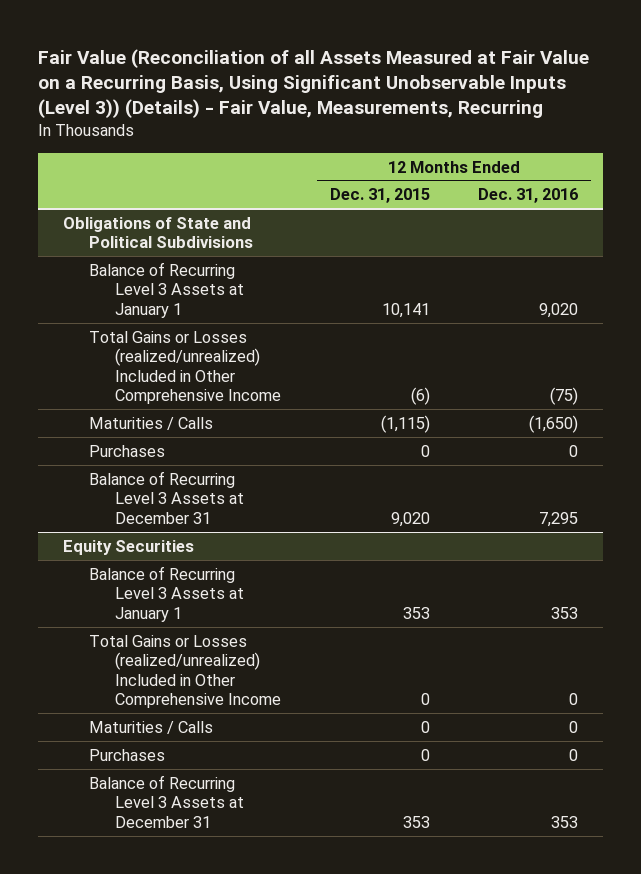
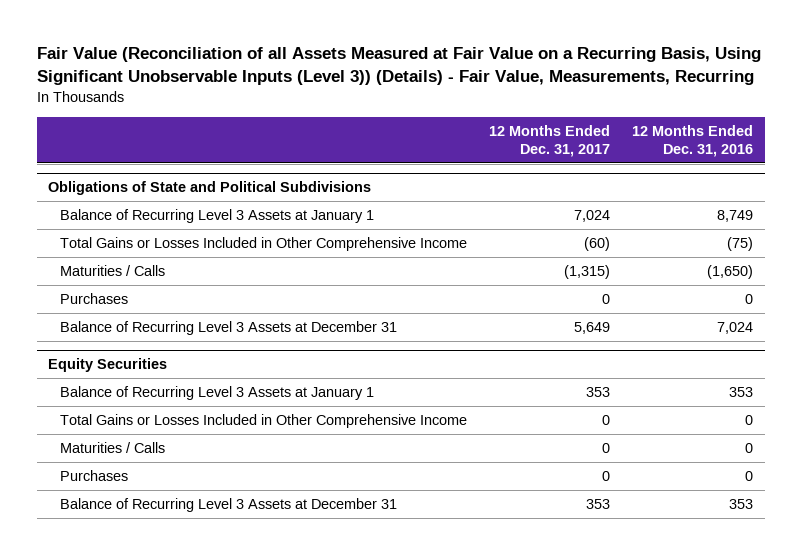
- | 12 Months Ended Dec. 31, 2015 | 12 Months Ended Dec. 31, 2016
+ | 12 Months Ended Dec. 31, 2017 | 12 Months Ended Dec. 31, 2016
@ Obligations of State and Political Subdivisions
- Balance of Recurring Level 3 Assets at January 1 | 10,141 | 9,020
- Total Gains or Losses (realized/unrealized) Included in Other Comprehensive Income | (6) | (75)
+ Balance of Recurring Level 3 Assets at January 1 | 7,024 | 8,749
+ Total Gains or Losses Included in Other Comprehensive Income | (60) | (75)
- Balance of Recurring Level 3 Assets at December 31 | 9,020 | 7,295
+ Balance of Recurring Level 3 Assets at December 31 | 5,649 | 7,024
@ Equity Securities
- Total Gains or Losses (realized/unrealized) Included in Other Comprehensive Income | 0 | 0
+ Total Gains or Losses Included in Other Comprehensive Income | 0 | 0

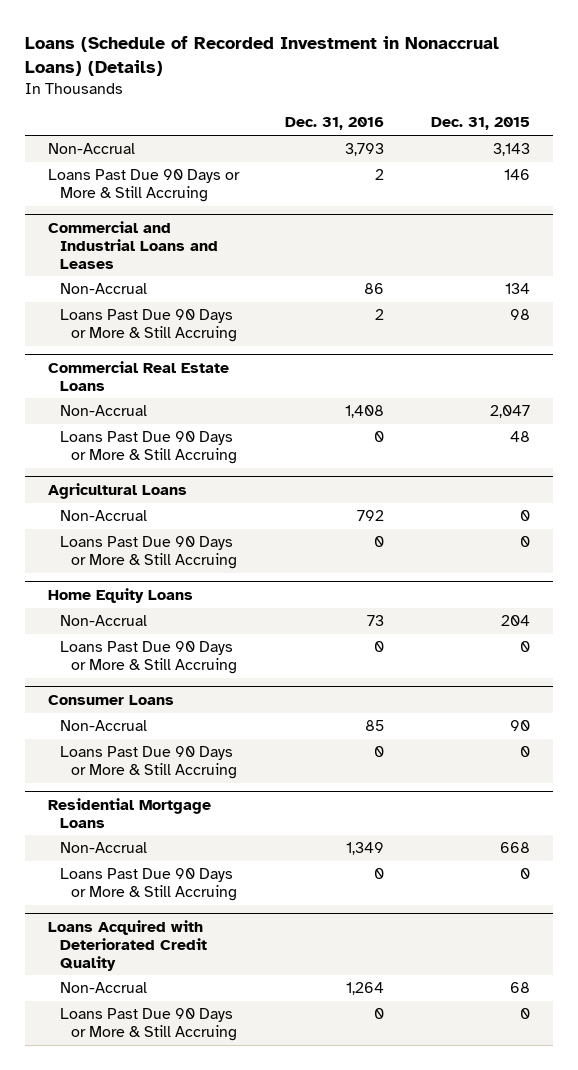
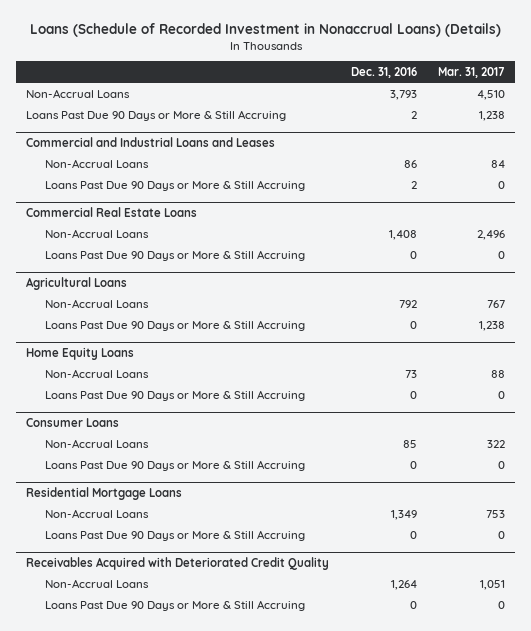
- | Dec. 31, 2016 | Dec. 31, 2015
+ | Dec. 31, 2016 | Mar. 31, 2017
- Non-Accrual | 3,793 | 3,143
+ Non-Accrual Loans | 3,793 | 4,510
@ Commercial and Industrial Loans and Leases
- Non-Accrual | 86 | 134
+ Non-Accrual Loans | 86 | 84
@ Commercial Real Estate Loans
- Non-Accrual | 1,408 | 2,047
+ Non-Accrual Loans | 1,408 | 2,496
@ Agricultural Loans
- Non-Accrual | 792 | 0
+ Non-Accrual Loans | 792 | 767
@ Home Equity Loans
- Non-Accrual | 73 | 204
+ Non-Accrual Loans | 73 | 88
@ Consumer Loans
- Non-Accrual | 85 | 90
+ Non-Accrual Loans | 85 | 322
@ Residential Mortgage Loans
- Non-Accrual | 1,349 | 668
+ Non-Accrual Loans | 1,349 | 753
- Loans Acquired with Deteriorated Credit Quality
- Non-Accrual | 1,264 | 68
+ Receivables Acquired with Deteriorated Credit Quality
+ Non-Accrual Loans | 1,264 | 1,051

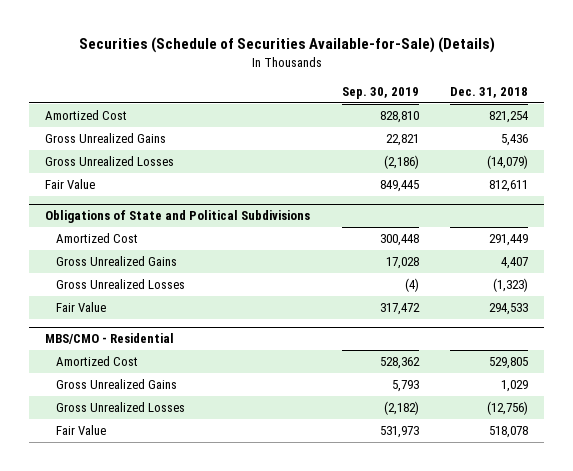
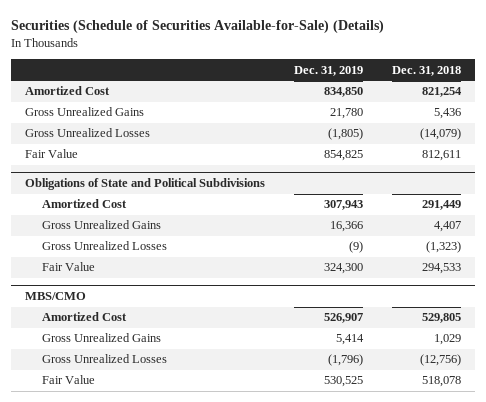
- | Sep. 30, 2019 | Dec. 31, 2018
+ | Dec. 31, 2019 | Dec. 31, 2018
- MBS/CMO - Residential
+ MBS/CMO

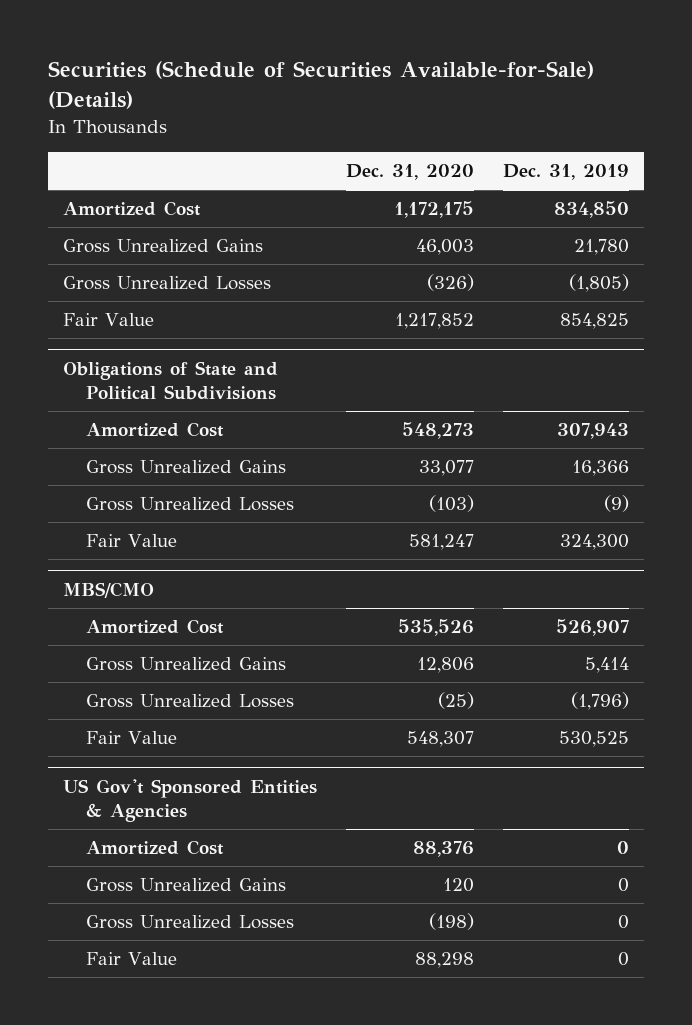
- | Dec. 31, 2019 | Dec. 31, 2018
+ | Dec. 31, 2020 | Dec. 31, 2019
+ US Gov't Sponsored Entities & Agencies
+ Amortized Cost | 88,376 | 0
+ Gross Unrealized Gains | 120 | 0
+ Gross Unrealized Losses | (198) | 0
+ Fair Value | 88,298 | 0

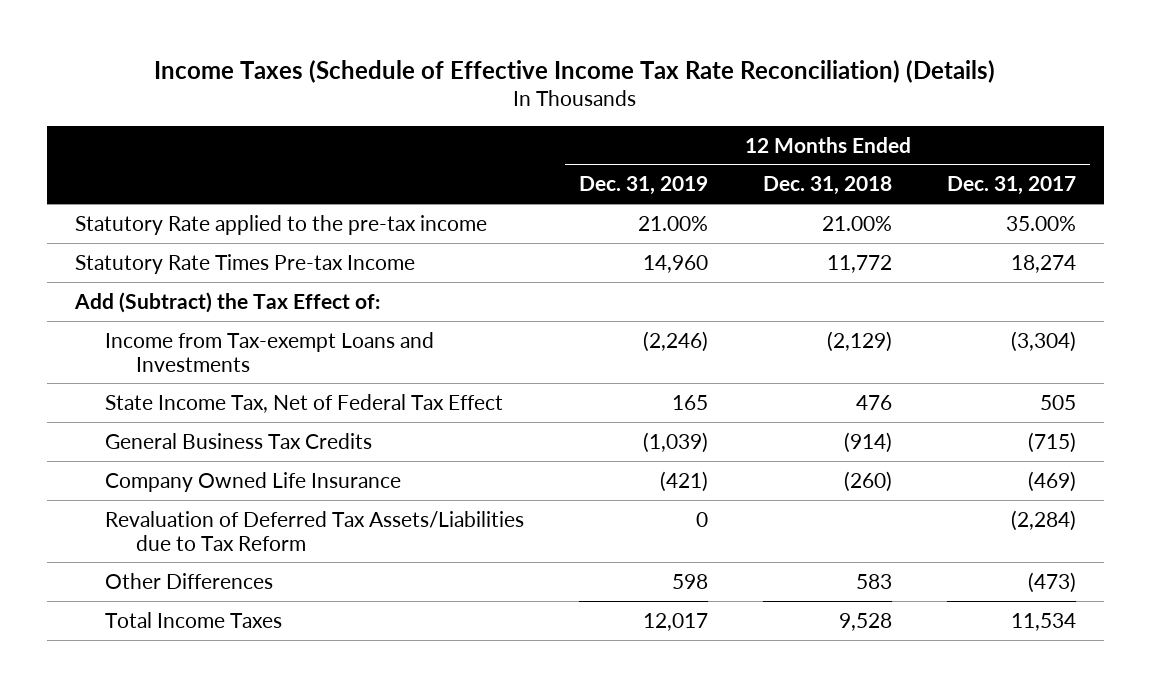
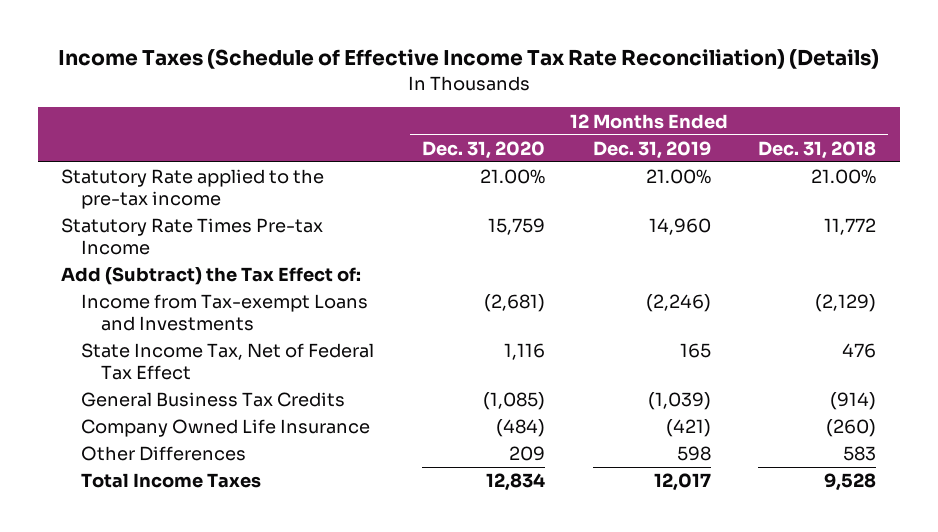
- | 12 Months Ended Dec. 31, 2019 | 12 Months Ended Dec. 31, 2018 | 12 Months Ended Dec. 31, 2017
+ | 12 Months Ended Dec. 31, 2020 | 12 Months Ended Dec. 31, 2019 | 12 Months Ended Dec. 31, 2018
- Revaluation of Deferred Tax Assets/Liabilities due to Tax Reform | 0 | | (2,284)

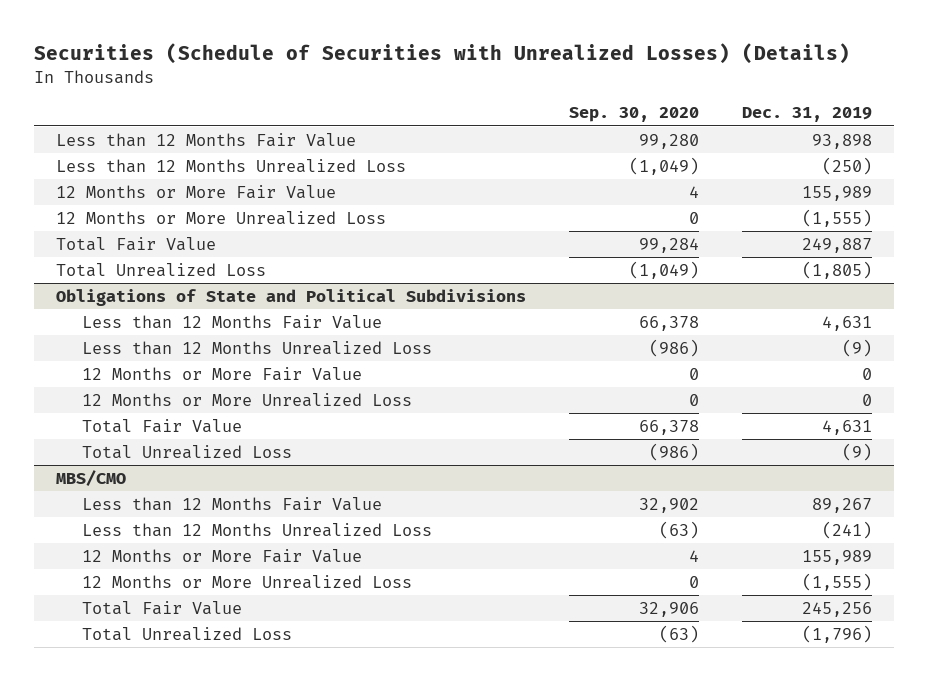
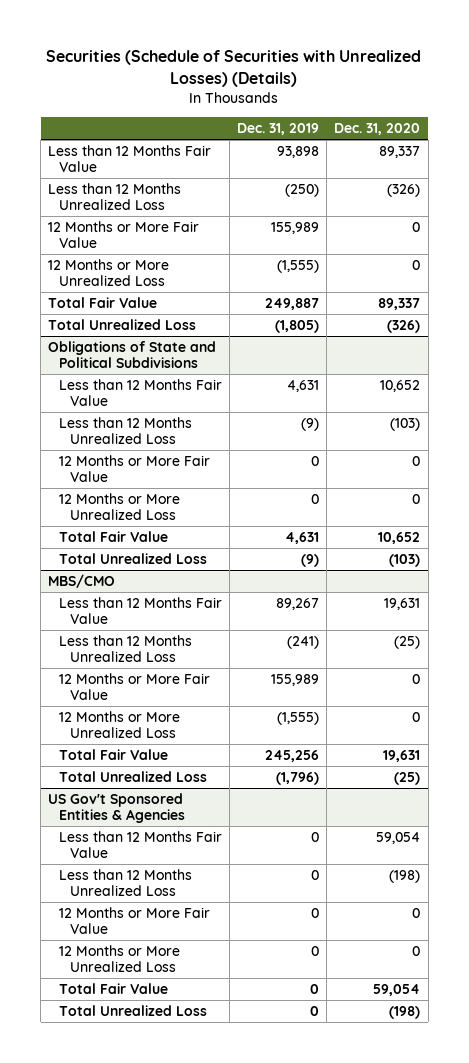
- | Sep. 30, 2020 | Dec. 31, 2019
+ | Dec. 31, 2019 | Dec. 31, 2020
+ US Gov't Sponsored Entities & Agencies
+ Less than 12 Months Fair Value | 0 | 59,054
+ Less than 12 Months Unrealized Loss | 0 | (198)
+ 12 Months or More Fair Value | 0 | 0
+ 12 Months or More Unrealized Loss | 0 | 0
+ Total Fair Value | 0 | 59,054
+ Total Unrealized Loss | 0 | (198)

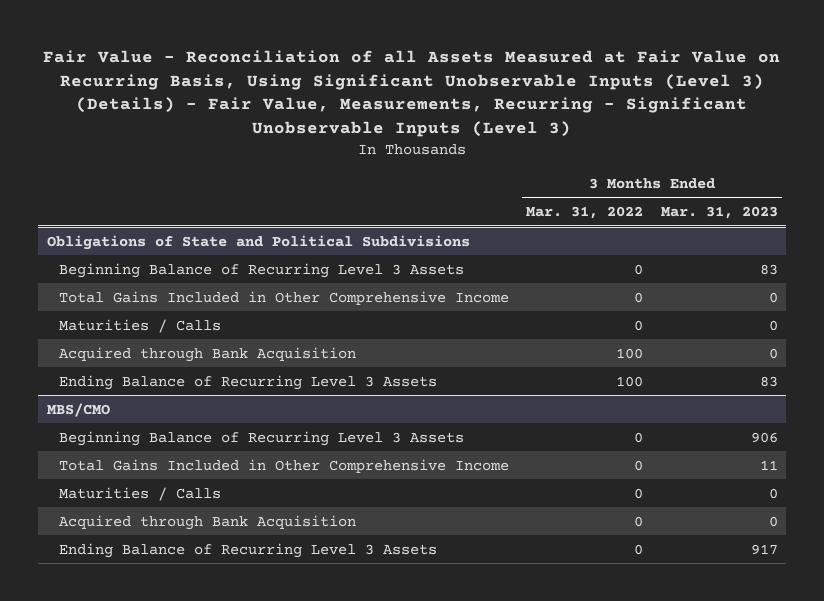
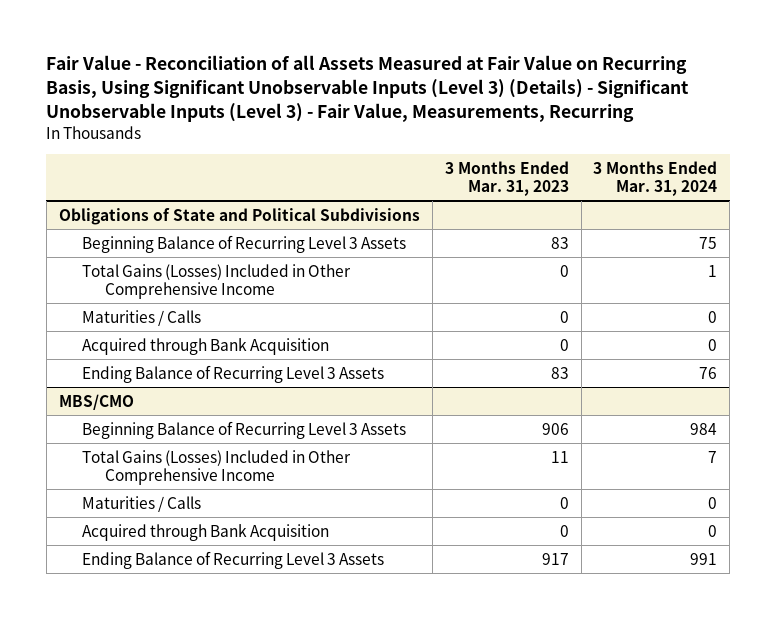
- Fair Value - Reconciliation of all Assets Measured at Fair Value on Recurring Basis, Using Significant Unobservable Inputs (Level 3) (Details) - Fair Value, Measurements, Recurring - Significant Unobservable Inputs (Level 3)
+ Fair Value - Reconciliation of all Assets Measured at Fair Value on Recurring Basis, Using Significant Unobservable Inputs (Level 3) (Details) - Significant Unobservable Inputs (Level 3) - Fair Value, Measurements, Recurring
- | 3 Months Ended Mar. 31, 2022 | 3 Months Ended Mar. 31, 2023
+ | 3 Months Ended Mar. 31, 2023 | 3 Months Ended Mar. 31, 2024
@ Obligations of State and Political Subdivisions
- Total Gains Included in Other Comprehensive Income | 0 | 0
+ Total Gains (Losses) Included in Other Comprehensive Income | 0 | 1
@ MBS/CMO
- Total Gains Included in Other Comprehensive Income | 0 | 11
+ Total Gains (Losses) Included in Other Comprehensive Income | 11 | 7

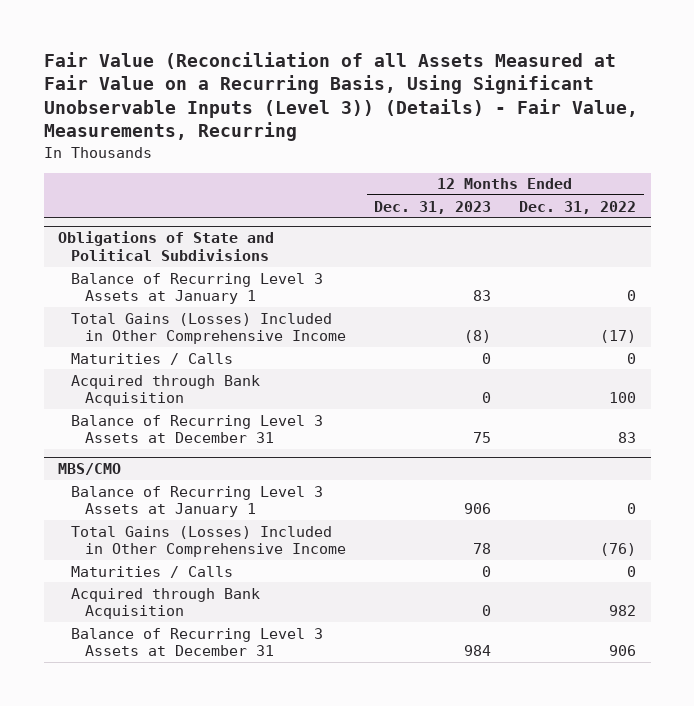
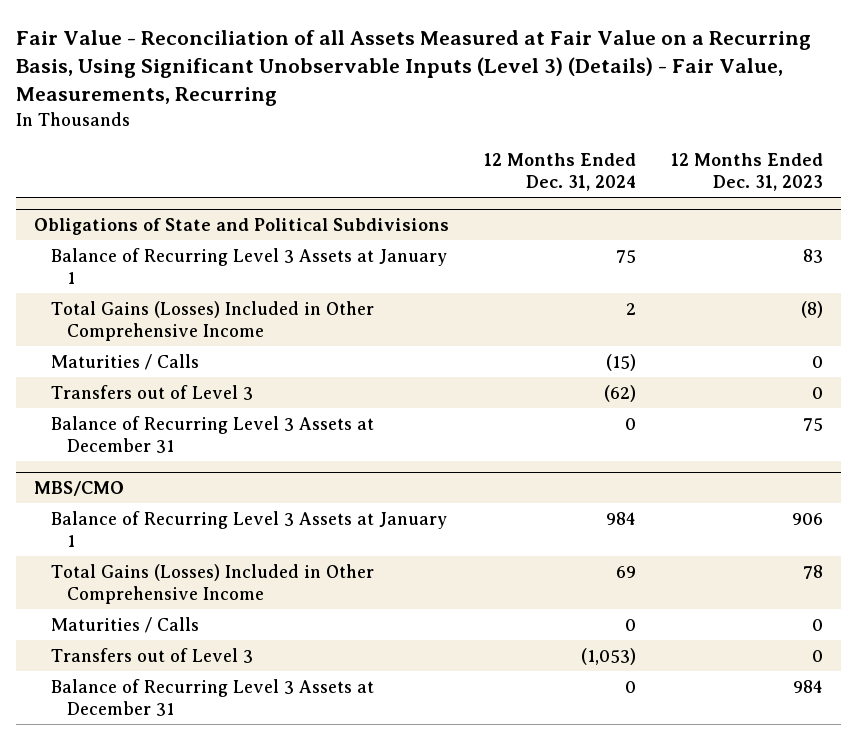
- Fair Value (Reconciliation of all Assets Measured at Fair Value on a Recurring Basis, Using Significant Unobservable Inputs (Level 3)) (Details) - Fair Value, Measurements, Recurring
+ Fair Value - Reconciliation of all Assets Measured at Fair Value on a Recurring Basis, Using Significant Unobservable Inputs (Level 3) (Details) - Fair Value, Measurements, Recurring
- | 12 Months Ended Dec. 31, 2023 | 12 Months Ended Dec. 31, 2022
+ | 12 Months Ended Dec. 31, 2024 | 12 Months Ended Dec. 31, 2023
@ Obligations of State and Political Subdivisions
- Acquired through Bank Acquisition | 0 | 100
+ Transfers out of Level 3 | (62) | 0
@ MBS/CMO
- Acquired through Bank Acquisition | 0 | 982
+ Transfers out of Level 3 | (1,053) | 0

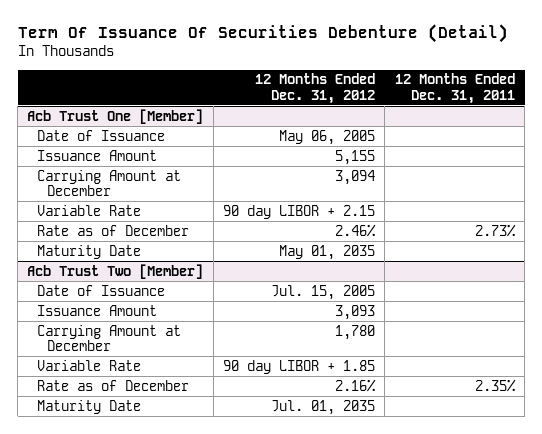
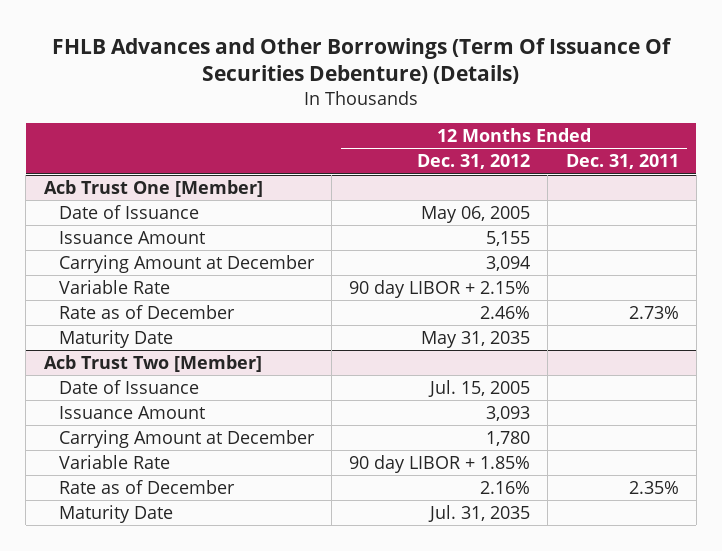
- Term Of Issuance Of Securities Debenture (Detail)
+ FHLB Advances and Other Borrowings (Term Of Issuance Of Securities Debenture) (Details)
@ Acb Trust One [Member]
- Variable Rate | 90 day LIBOR + 2.15 |
+ Variable Rate | 90 day LIBOR + 2.15% |
- Maturity Date | May 01, 2035 |
+ Maturity Date | May 31, 2035 |
@ Acb Trust Two [Member]
- Variable Rate | 90 day LIBOR + 1.85 |
+ Variable Rate | 90 day LIBOR + 1.85% |
- Maturity Date | Jul. 01, 2035 |
+ Maturity Date | Jul. 31, 2035 |

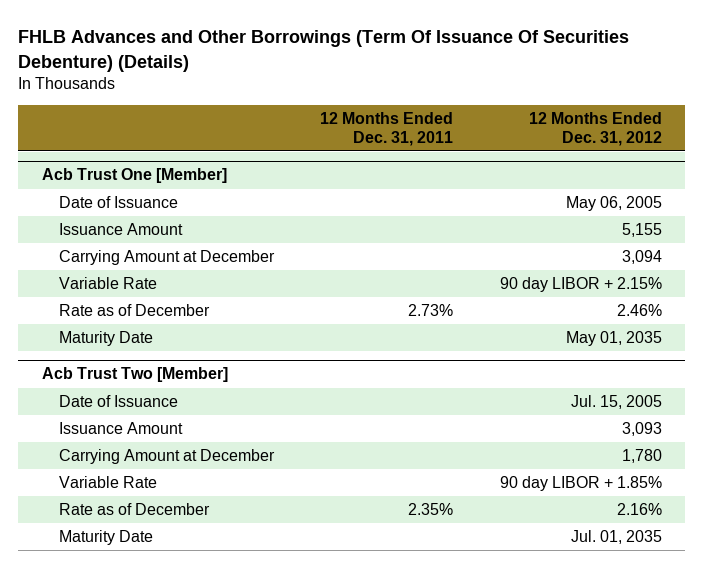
- | 12 Months Ended Dec. 31, 2012 | 12 Months Ended Dec. 31, 2011
+ | 12 Months Ended Dec. 31, 2011 | 12 Months Ended Dec. 31, 2012
@ Acb Trust One [Member]
- Maturity Date | May 31, 2035 |
+ Maturity Date | | May 01, 2035
@ Acb Trust Two [Member]
- Maturity Date | Jul. 31, 2035 |
+ Maturity Date | | Jul. 01, 2035

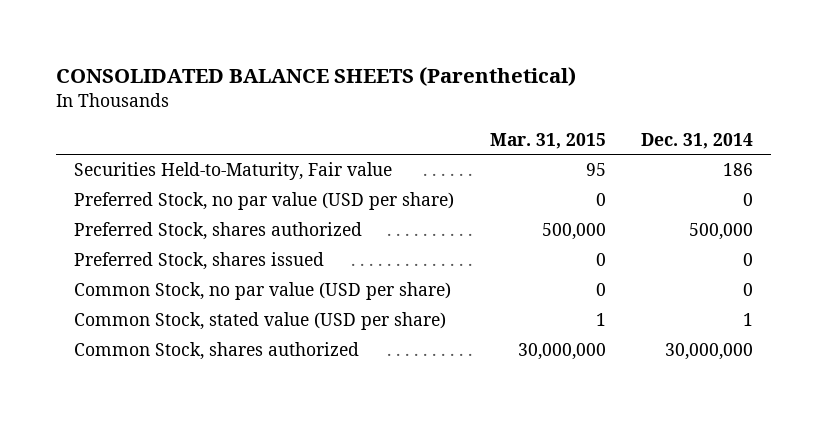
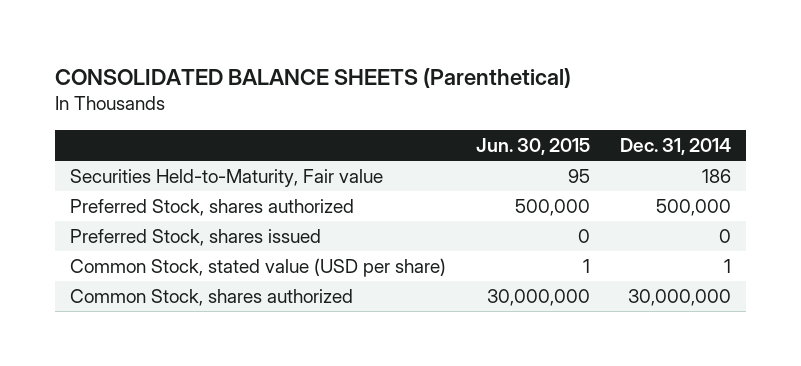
- | Mar. 31, 2015 | Dec. 31, 2014
+ | Jun. 30, 2015 | Dec. 31, 2014
- Preferred Stock, no par value (USD per share) | 0 | 0
- Common Stock, no par value (USD per share) | 0 | 0

